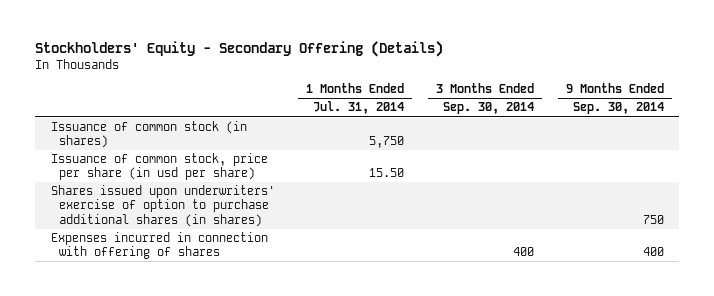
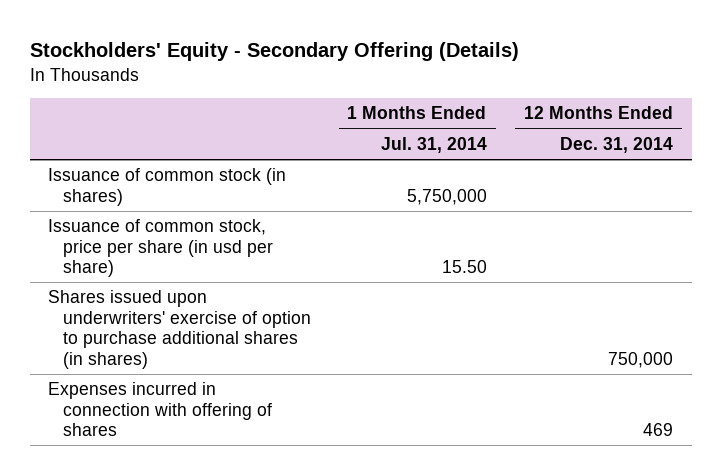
- | 1 Months Ended Jul. 31, 2014 | 3 Months Ended Sep. 30, 2014 | 9 Months Ended Sep. 30, 2014
+ | 1 Months Ended Jul. 31, 2014 | 12 Months Ended Dec. 31, 2014
- Issuance of common stock (in shares) | 5,750 | |
+ Issuance of common stock (in shares) | 5,750,000 |

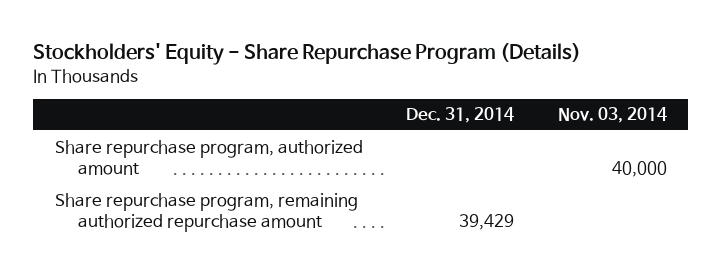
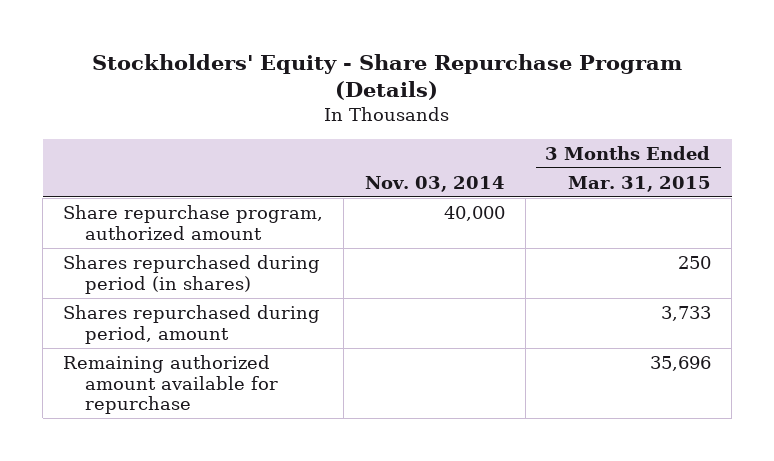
- | Dec. 31, 2014 | Nov. 03, 2014
+ | Nov. 03, 2014 | 3 Months Ended Mar. 31, 2015
- Share repurchase program, remaining authorized repurchase amount | 39,429 |
+ Shares repurchased during period (in shares) | | 250
+ Shares repurchased during period, amount | | 3,733
+ Remaining authorized amount available for repurchase | | 35,696

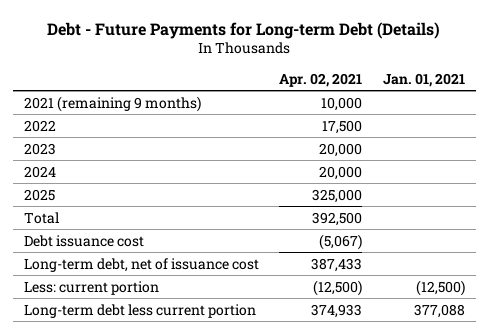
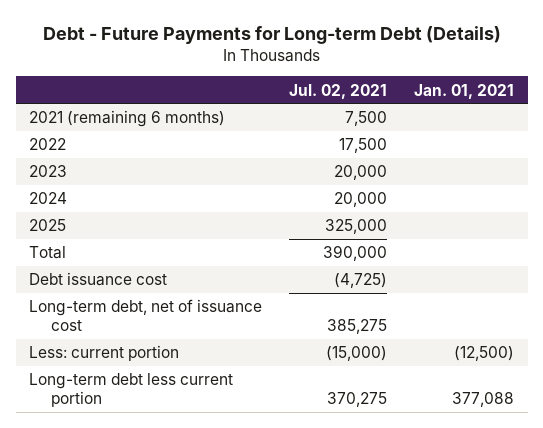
- | Apr. 02, 2021 | Jan. 01, 2021
+ | Jul. 02, 2021 | Jan. 01, 2021
- 2021 (remaining 9 months) | 10,000 |
+ 2021 (remaining 6 months) | 7,500 |

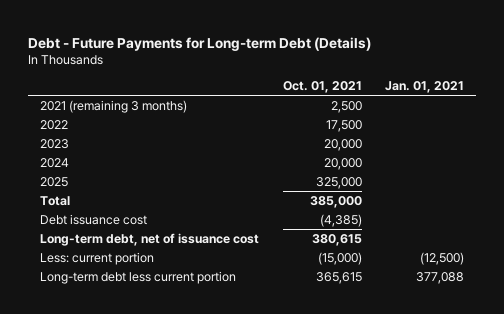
- | Jul. 02, 2021 | Jan. 01, 2021
+ | Oct. 01, 2021 | Jan. 01, 2021
- 2021 (remaining 6 months) | 7,500 |
+ 2021 (remaining 3 months) | 2,500 |

